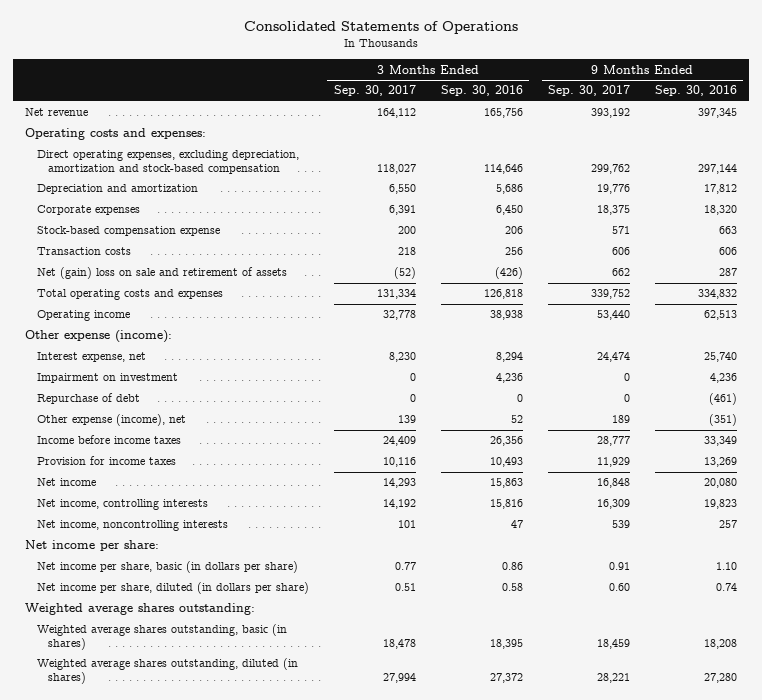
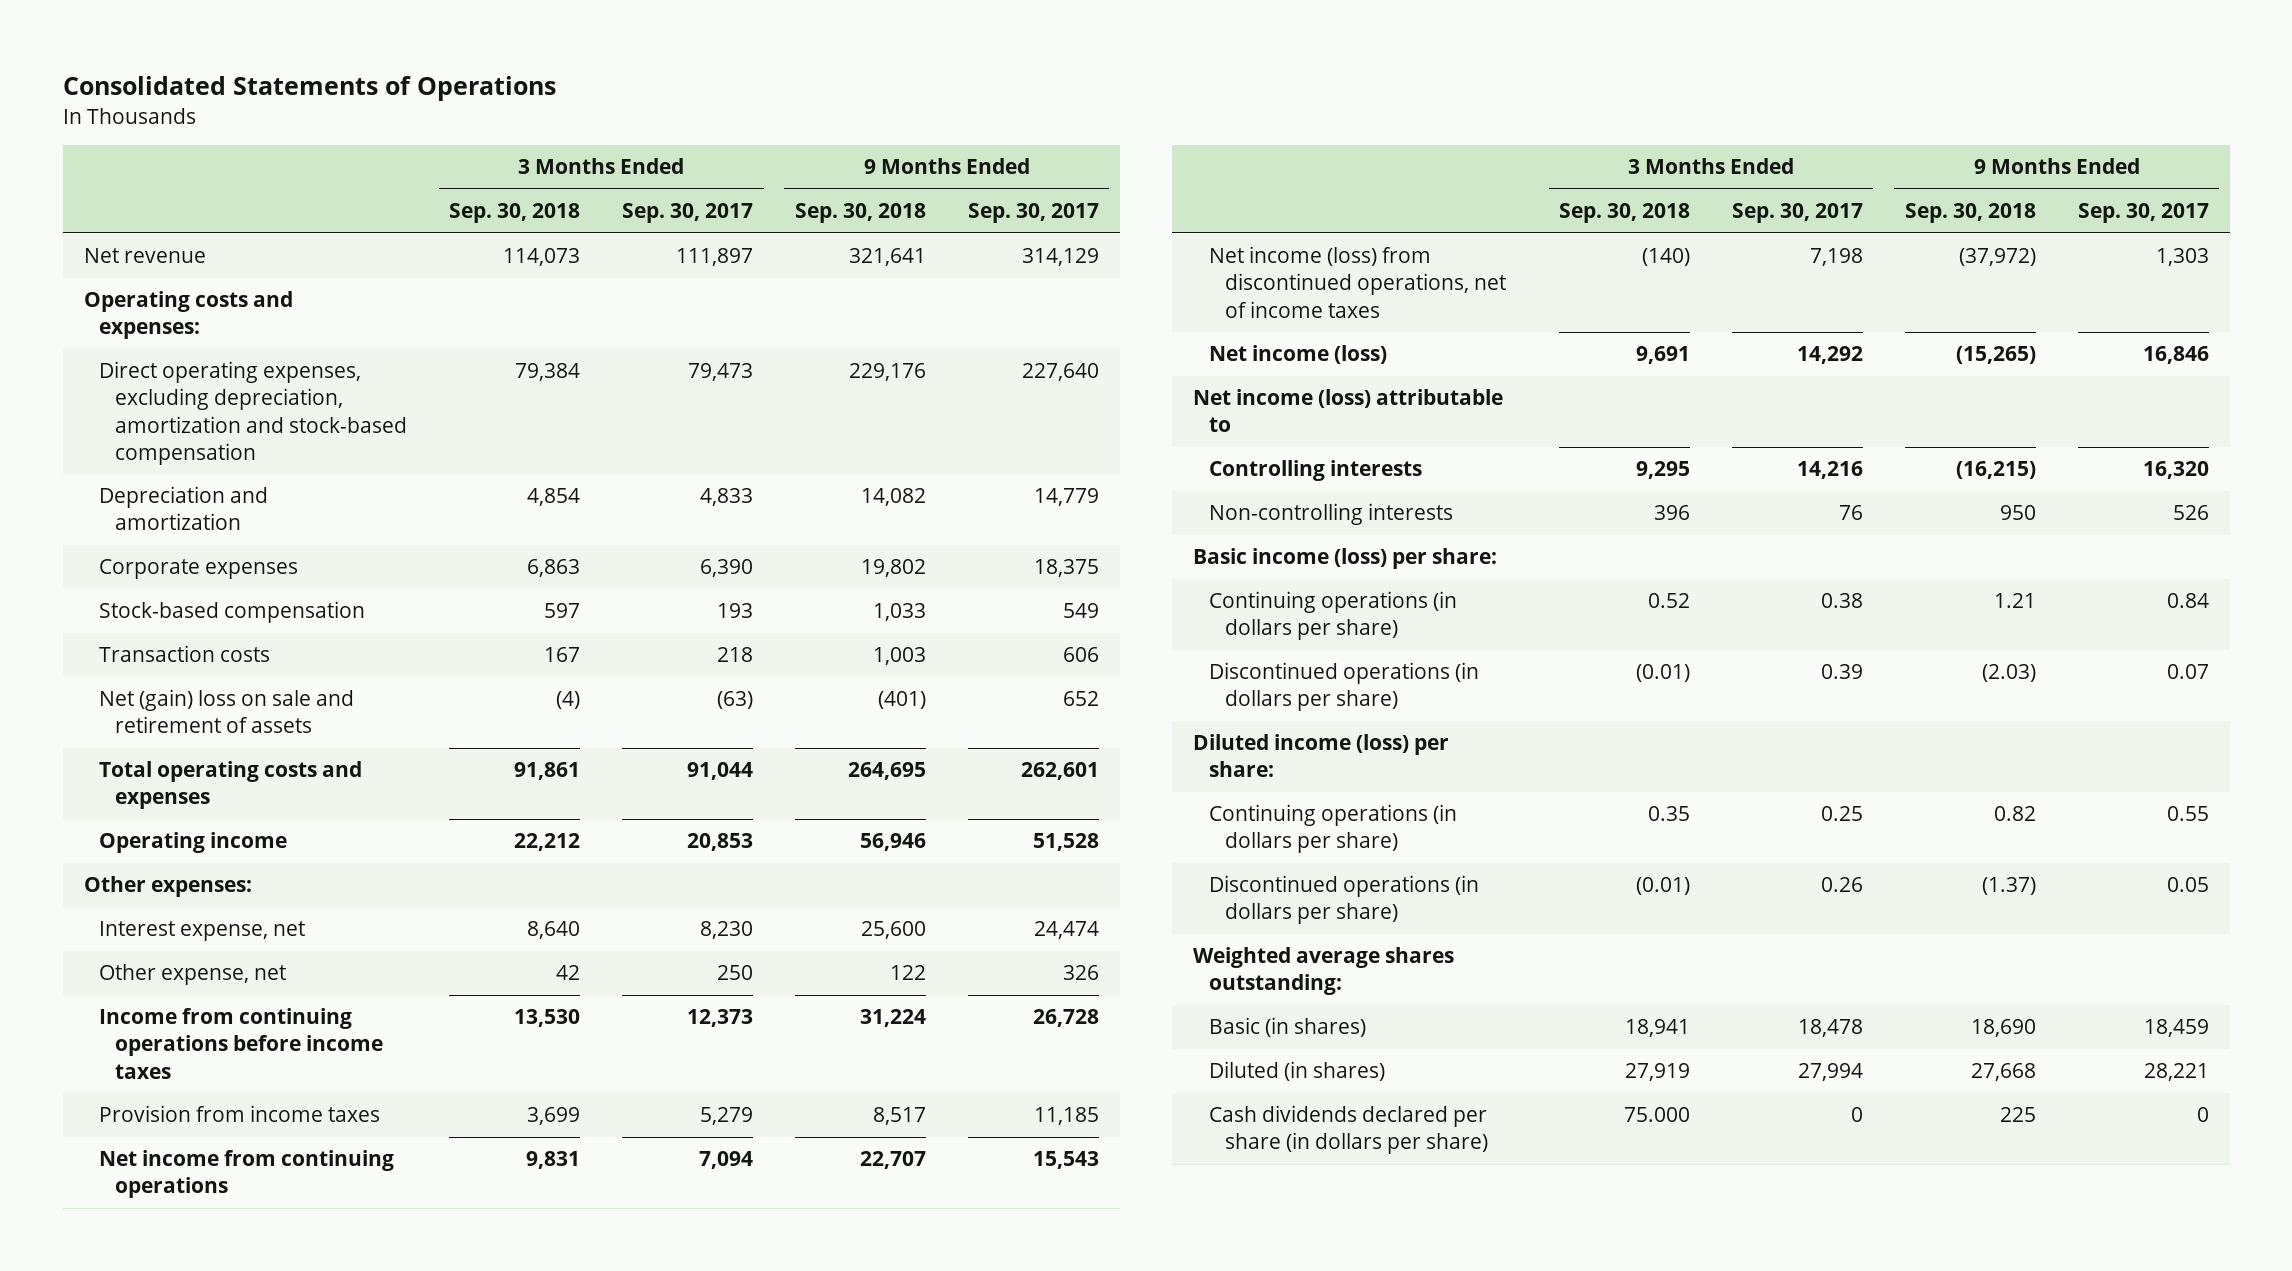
- | 3 Months Ended Sep. 30, 2017 | 3 Months Ended Sep. 30, 2016 | 9 Months Ended Sep. 30, 2017 | 9 Months Ended Sep. 30, 2016
+ | 3 Months Ended Sep. 30, 2018 | 3 Months Ended Sep. 30, 2017 | 9 Months Ended Sep. 30, 2018 | 9 Months Ended Sep. 30, 2017
- Net revenue | 164,112 | 165,756 | 393,192 | 397,345
+ Net revenue | 114,073 | 111,897 | 321,641 | 314,129
- Direct operating expenses, excluding depreciation, amortization and stock-based compensation | 118,027 | 114,646 | 299,762 | 297,144
- Depreciation and amortization | 6,550 | 5,686 | 19,776 | 17,812
- Corporate expenses | 6,391 | 6,450 | 18,375 | 18,320
- Stock-based compensation expense | 200 | 206 | 571 | 663
+ Direct operating expenses, excluding depreciation, amortization and stock-based compensation | 79,384 | 79,473 | 229,176 | 227,640
+ Depreciation and amortization | 4,854 | 4,833 | 14,082 | 14,779
+ Corporate expenses | 6,863 | 6,390 | 19,802 | 18,375
+ Stock-based compensation | 597 | 193 | 1,033 | 549
- Net (gain) loss on sale and retirement of assets | (52) | (426) | 662 | 287
- Total operating costs and expenses | 131,334 | 126,818 | 339,752 | 334,832
- Operating income | 32,778 | 38,938 | 53,440 | 62,513
- Other expense (income):
+ Net (gain) loss on sale and retirement of assets | (4) | (63) | (401) | 652
+ Total operating costs and expenses | 91,861 | 91,044 | 264,695 | 262,601
+ Operating income | 22,212 | 20,853 | 56,946 | 51,528
+ Other expenses:
- Impairment on investment | 0 | 4,236 | 0 | 4,236
- Repurchase of debt | 0 | 0 | 0 | (461)
- Other expense (income), net | 139 | 52 | 189 | (351)
- Income before income taxes | 24,409 | 26,356 | 28,777 | 33,349
- Provision for income taxes | 10,116 | 10,493 | 11,929 | 13,269
- Net income | 14,293 | 15,863 | 16,848 | 20,080
- Net income, controlling interests | 14,192 | 15,816 | 16,309 | 19,823
- Net income, noncontrolling interests | 101 | 47 | 539 | 257
- Net income per share:
- Net income per share, basic (in dollars per share) | 0.77 | 0.86 | 0.91 | 1.10
- Net income per share, diluted (in dollars per share) | 0.51 | 0.58 | 0.60 | 0.74
+ Other expense, net | 42 | 250 | 122 | 326
+ Income from continuing operations before income taxes | 13,530 | 12,373 | 31,224 | 26,728
+ Provision from income taxes | 3,699 | 5,279 | 8,517 | 11,185
+ Net income from continuing operations | 9,831 | 7,094 | 22,707 | 15,543
+ Net income (loss) from discontinued operations, net of income taxes | (140) | 7,198 | (37,972) | 1,303
+ Net income (loss) | 9,691 | 14,292 | (15,265) | 16,846
+ Net income (loss) attributable to
+ Controlling interests | 9,295 | 14,216 | (16,215) | 16,320
+ Non-controlling interests | 396 | 76 | 950 | 526
+ Basic income (loss) per share:
+ Continuing operations (in dollars per share) | 0.52 | 0.38 | 1.21 | 0.84
+ Discontinued operations (in dollars per share) | (0.01) | 0.39 | (2.03) | 0.07
+ Diluted income (loss) per share:
+ Continuing operations (in dollars per share) | 0.35 | 0.25 | 0.82 | 0.55
+ Discontinued operations (in dollars per share) | (0.01) | 0.26 | (1.37) | 0.05
- Weighted average shares outstanding, basic (in shares) | 18,478 | 18,395 | 18,459 | 18,208
- Weighted average shares outstanding, diluted (in shares) | 27,994 | 27,372 | 28,221 | 27,280
+ Basic (in shares) | 18,941 | 18,478 | 18,690 | 18,459
+ Diluted (in shares) | 27,919 | 27,994 | 27,668 | 28,221
+ Cash dividends declared per share (in dollars per share) | 75.000 | 0 | 225 | 0

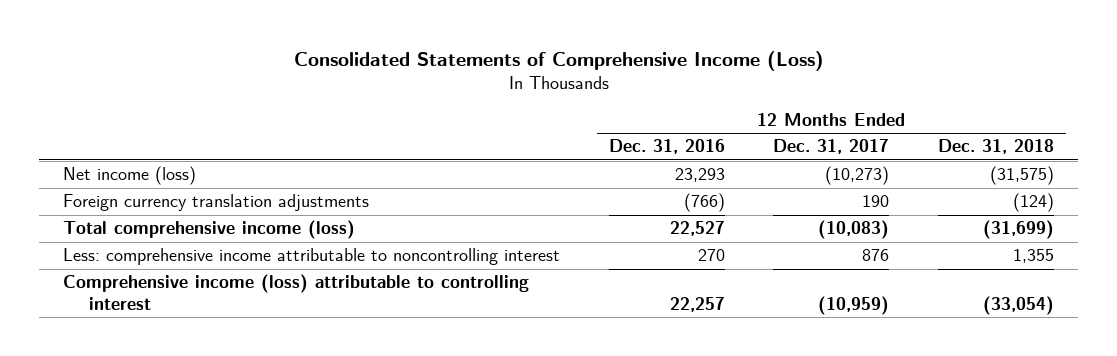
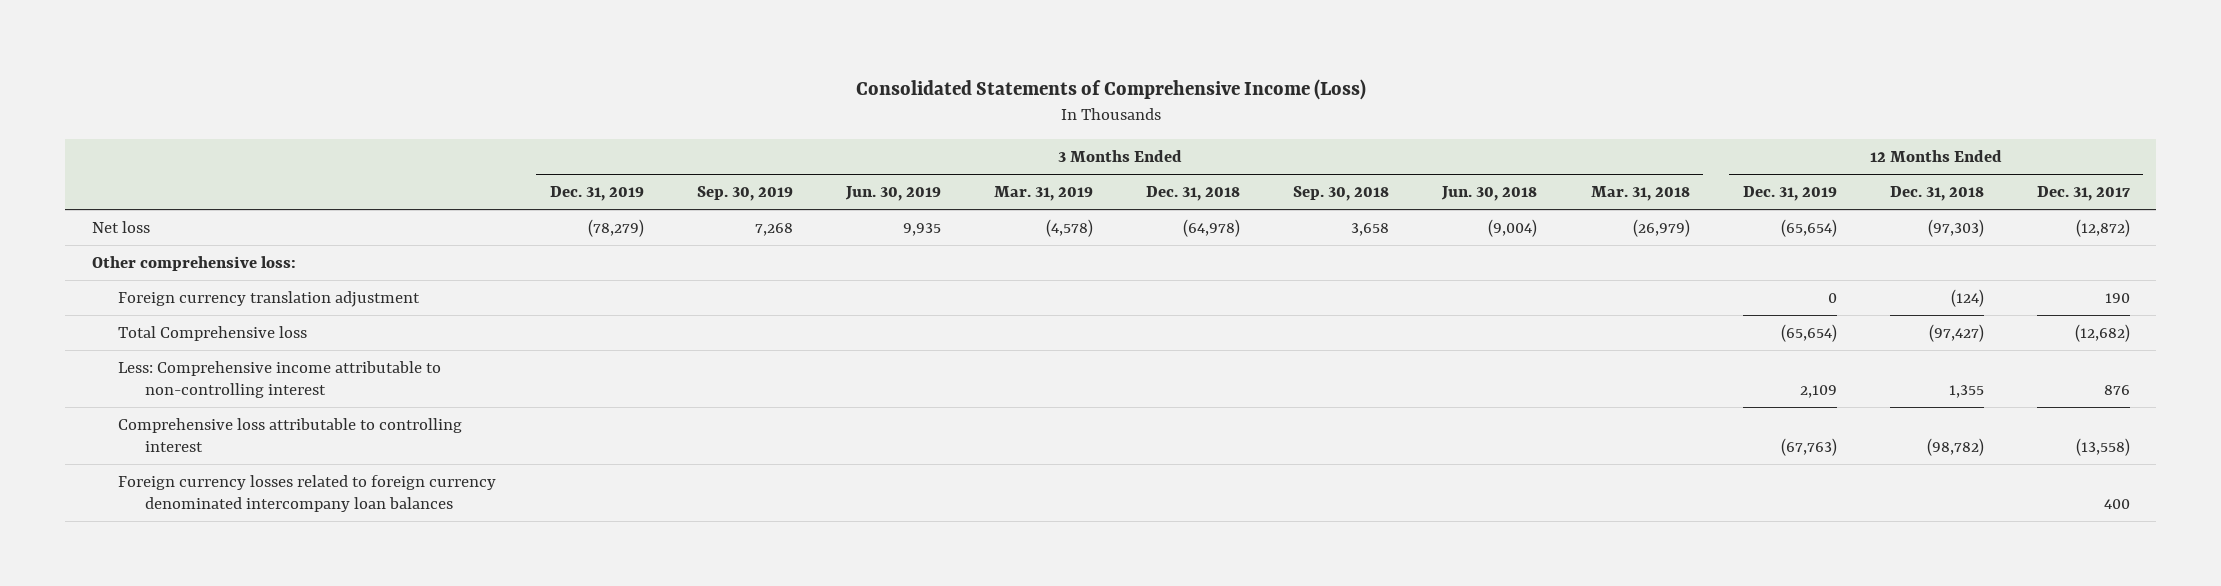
- | 12 Months Ended Dec. 31, 2016 | 12 Months Ended Dec. 31, 2017 | 12 Months Ended Dec. 31, 2018
+ | 3 Months Ended Dec. 31, 2019 | 3 Months Ended Sep. 30, 2019 | 3 Months Ended Jun. 30, 2019 | 3 Months Ended Mar. 31, 2019 | 3 Months Ended Dec. 31, 2018 | 3 Months Ended Sep. 30, 2018 | 3 Months Ended Jun. 30, 2018 | 3 Months Ended Mar. 31, 2018 | 12 Months Ended Dec. 31, 2019 | 12 Months Ended Dec. 31, 2018 | 12 Months Ended Dec. 31, 2017
- Net income (loss) | 23,293 | (10,273) | (31,575)
- Foreign currency translation adjustments | (766) | 190 | (124)
- Total comprehensive income (loss) | 22,527 | (10,083) | (31,699)
- Less: comprehensive income attributable to noncontrolling interest | 270 | 876 | 1,355
- Comprehensive income (loss) attributable to controlling interest | 22,257 | (10,959) | (33,054)
+ Net loss | (78,279) | 7,268 | 9,935 | (4,578) | (64,978) | 3,658 | (9,004) | (26,979) | (65,654) | (97,303) | (12,872)
+ Other comprehensive loss:
+ Foreign currency translation adjustment | | | | | | | | | 0 | (124) | 190
+ Total Comprehensive loss | | | | | | | | | (65,654) | (97,427) | (12,682)
+ Less: Comprehensive income attributable to non-controlling interest | | | | | | | | | 2,109 | 1,355 | 876
+ Comprehensive loss attributable to controlling interest | | | | | | | | | (67,763) | (98,782) | (13,558)
+ Foreign currency losses related to foreign currency denominated intercompany loan balances | | | | | | | | | | | 400

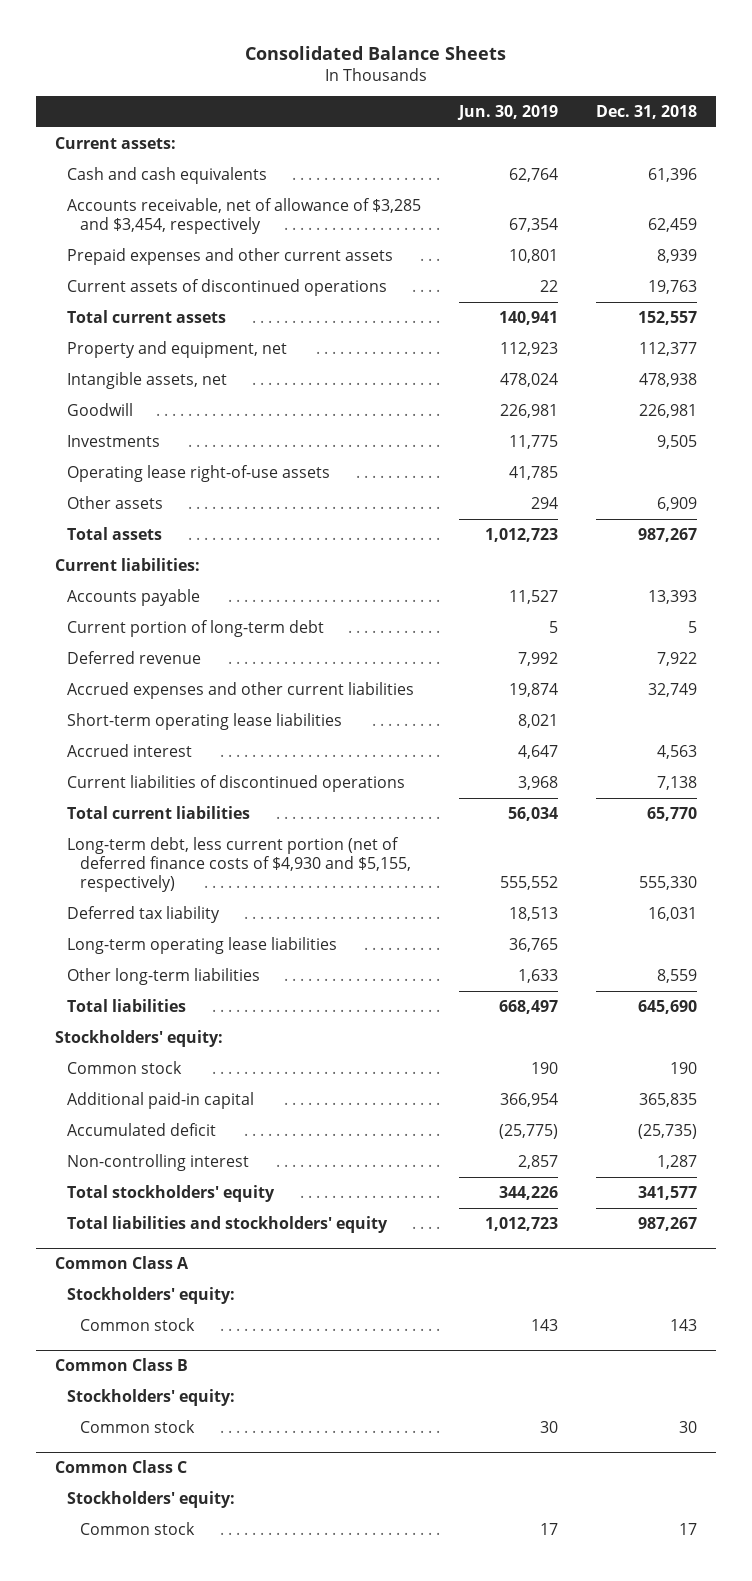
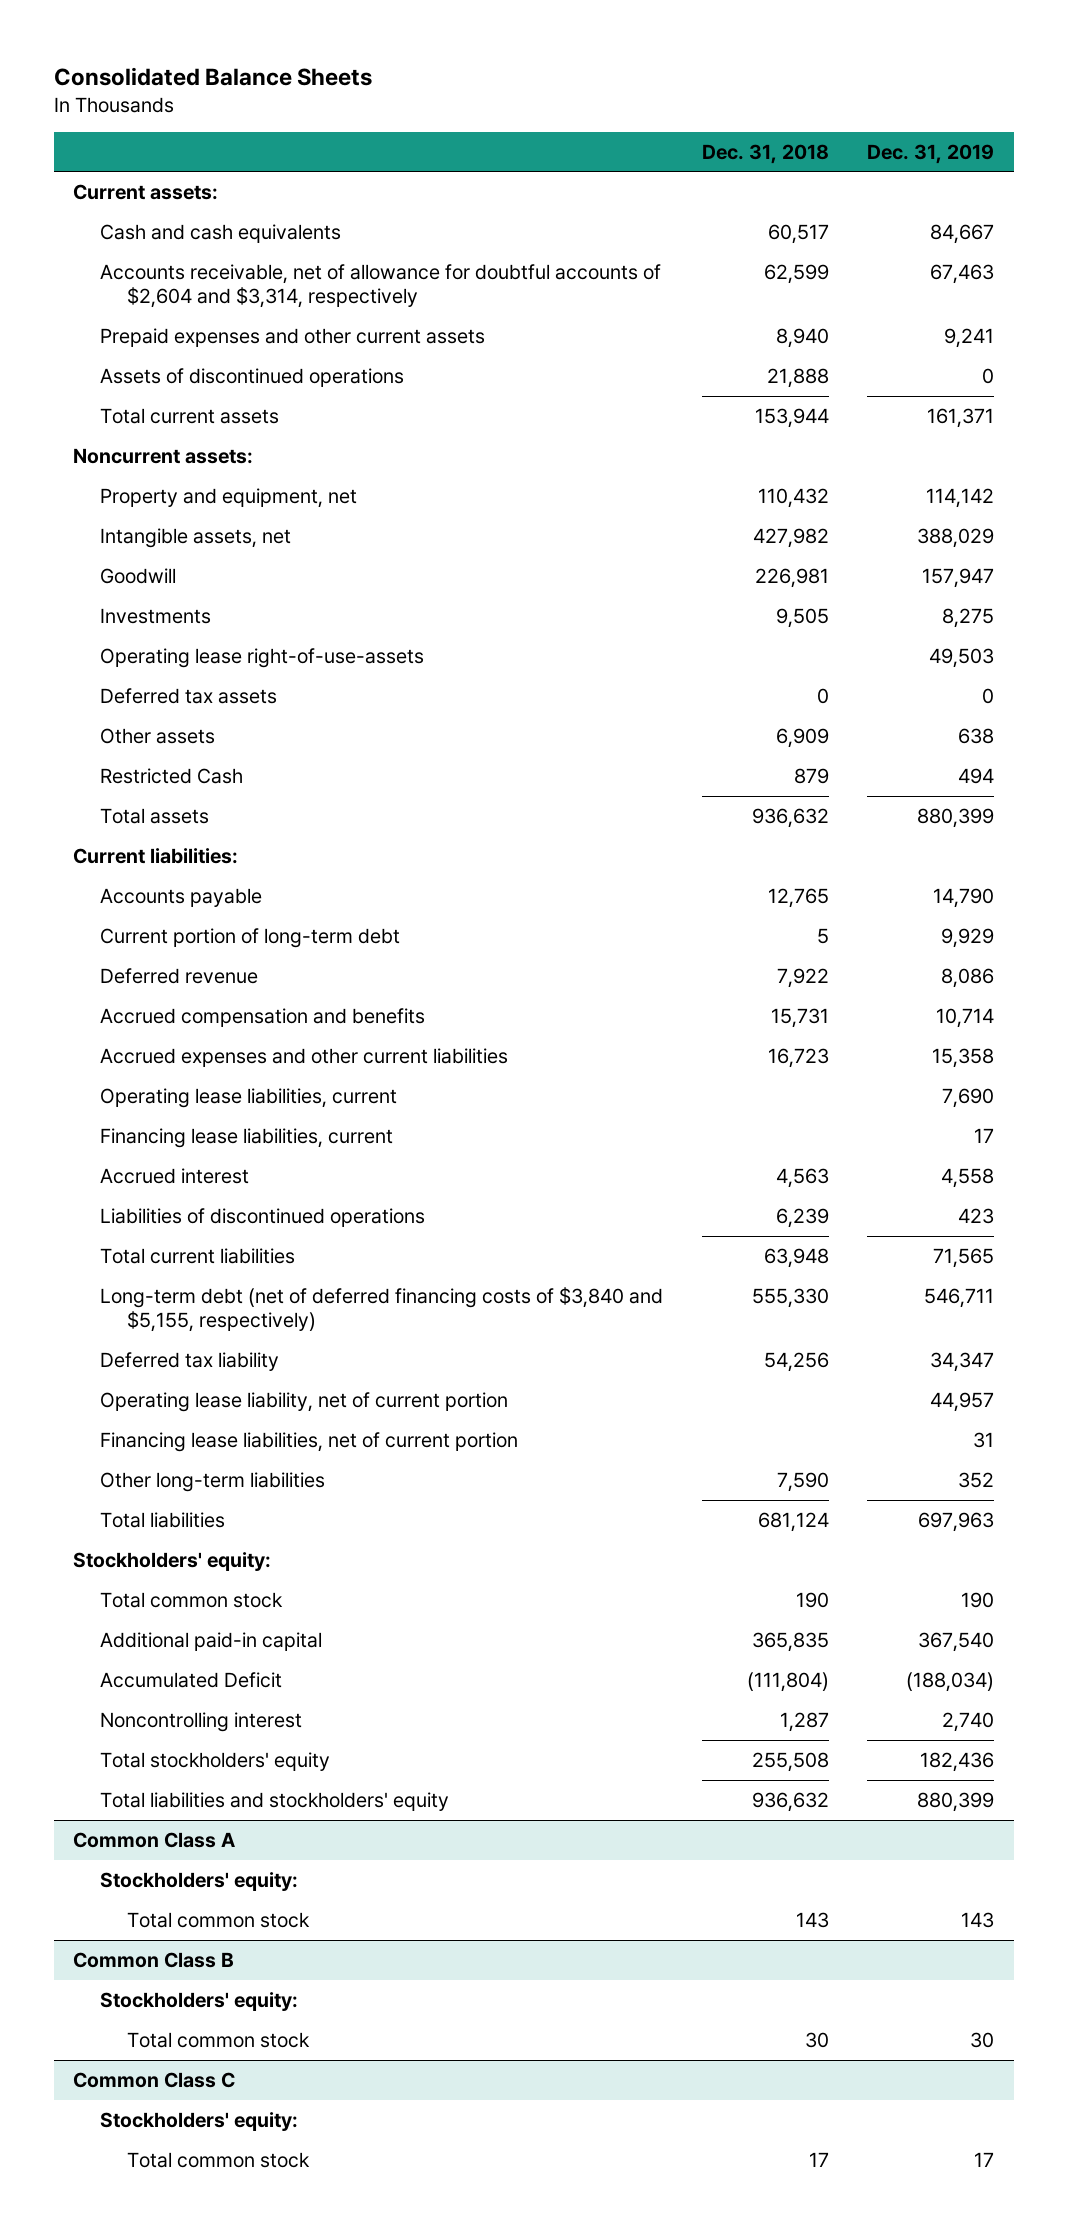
- | Jun. 30, 2019 | Dec. 31, 2018
+ | Dec. 31, 2018 | Dec. 31, 2019
- Cash and cash equivalents | 62,764 | 61,396
- Accounts receivable, net of allowance of $3,285 and $3,454, respectively | 67,354 | 62,459
- Prepaid expenses and other current assets | 10,801 | 8,939
- Current assets of discontinued operations | 22 | 19,763
- Total current assets | 140,941 | 152,557
- Property and equipment, net | 112,923 | 112,377
- Intangible assets, net | 478,024 | 478,938
+ Cash and cash equivalents | 60,517 | 84,667
+ Accounts receivable, net of allowance for doubtful accounts of $2,604 and $3,314, respectively | 62,599 | 67,463
+ Prepaid expenses and other current assets | 8,940 | 9,241
+ Assets of discontinued operations | 21,888 | 0
+ Total current assets | 153,944 | 161,371
+ Noncurrent assets:
+ Property and equipment, net | 110,432 | 114,142
+ Intangible assets, net | 427,982 | 388,029
- Operating lease right-of-use assets | 41,785 |
+ Operating lease right-of-use-assets | | 49,503
+ Deferred tax assets | 0 | 0
- Total assets | 1,012,723 | 987,267
+ Restricted Cash | 879 | 494
+ Total assets | 936,632 | 880,399
- Accounts payable | 11,527 | 13,393
+ Accounts payable | 12,765 | 14,790
- Accrued expenses and other current liabilities | 19,874 | 32,749
- Short-term operating lease liabilities | 8,021 |
+ Accrued compensation and benefits | 15,731 | 10,714
+ Accrued expenses and other current liabilities | 16,723 | 15,358
+ Operating lease liabilities, current | | 7,690
+ Financing lease liabilities, current | | 17
- Current liabilities of discontinued operations | 3,968 | 7,138
- Total current liabilities | 56,034 | 65,770
- Long-term debt, less current portion (net of deferred finance costs of $4,930 and $5,155, respectively) | 555,552 | 555,330
- Deferred tax liability | 18,513 | 16,031
- Long-term operating lease liabilities | 36,765 |
- Other long-term liabilities | 1,633 | 8,559
- Total liabilities | 668,497 | 645,690
+ Liabilities of discontinued operations | 6,239 | 423
+ Total current liabilities | 63,948 | 71,565
+ Long-term debt (net of deferred financing costs of $3,840 and $5,155, respectively) | 555,330 | 546,711
+ Deferred tax liability | 54,256 | 34,347
+ Operating lease liability, net of current portion | | 44,957
+ Financing lease liabilities, net of current portion | | 31
+ Other long-term liabilities | 7,590 | 352
+ Total liabilities | 681,124 | 697,963
- Common stock | 190 | 190
+ Total common stock | 190 | 190
- Accumulated deficit | (25,775) | (25,735)
- Non-controlling interest | 2,857 | 1,287
- Total stockholders' equity | 344,226 | 341,577
- Total liabilities and stockholders' equity | 1,012,723 | 987,267
+ Accumulated Deficit | (111,804) | (188,034)
+ Noncontrolling interest | 1,287 | 2,740
+ Total stockholders' equity | 255,508 | 182,436
+ Total liabilities and stockholders' equity | 936,632 | 880,399
@ Common Class A
- Common stock | 143 | 143
+ Total common stock | 143 | 143
@ Common Class B
- Common stock | 30 | 30
+ Total common stock | 30 | 30
@ Common Class C
- Common stock | 17 | 17
+ Total common stock | 17 | 17

